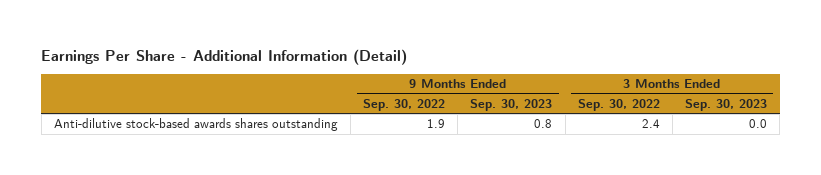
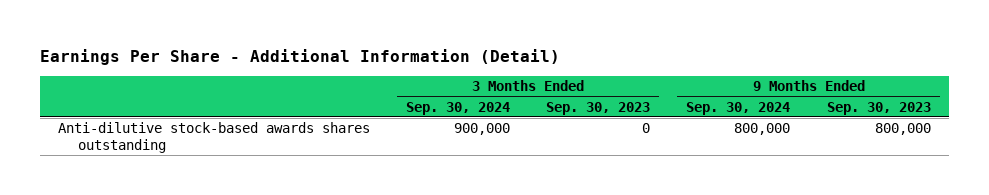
- | 9 Months Ended Sep. 30, 2022 | 9 Months Ended Sep. 30, 2023 | 3 Months Ended Sep. 30, 2022 | 3 Months Ended Sep. 30, 2023
+ | 3 Months Ended Sep. 30, 2024 | 3 Months Ended Sep. 30, 2023 | 9 Months Ended Sep. 30, 2024 | 9 Months Ended Sep. 30, 2023
- Anti-dilutive stock-based awards shares outstanding | 1.9 | 0.8 | 2.4 | 0.0
+ Anti-dilutive stock-based awards shares outstanding | 900,000 | 0 | 800,000 | 800,000

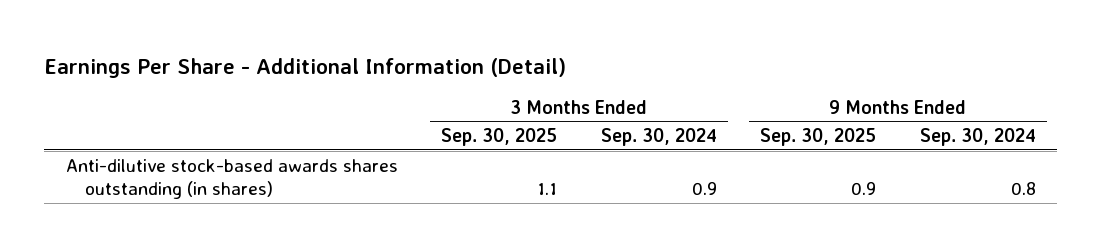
- | 3 Months Ended Sep. 30, 2024 | 3 Months Ended Sep. 30, 2023 | 9 Months Ended Sep. 30, 2024 | 9 Months Ended Sep. 30, 2023
+ | 3 Months Ended Sep. 30, 2025 | 3 Months Ended Sep. 30, 2024 | 9 Months Ended Sep. 30, 2025 | 9 Months Ended Sep. 30, 2024
- Anti-dilutive stock-based awards shares outstanding | 900,000 | 0 | 800,000 | 800,000
+ Anti-dilutive stock-based awards shares outstanding (in shares) | 1.1 | 0.9 | 0.9 | 0.8

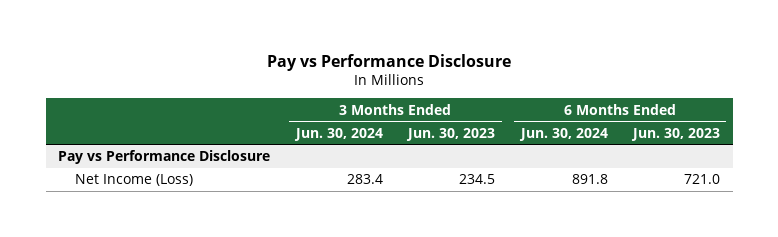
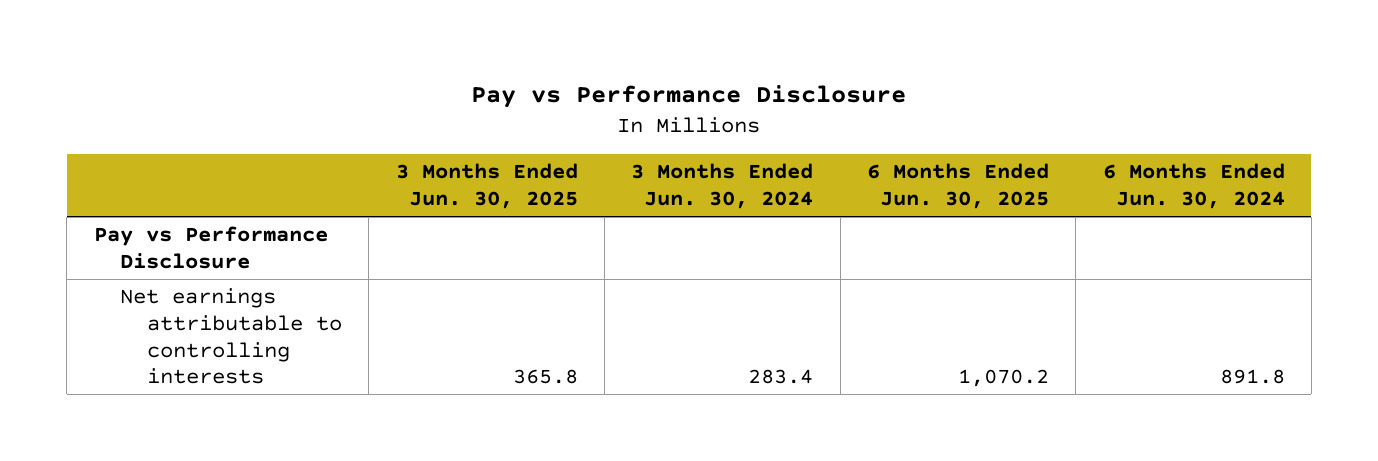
- | 3 Months Ended Jun. 30, 2024 | 3 Months Ended Jun. 30, 2023 | 6 Months Ended Jun. 30, 2024 | 6 Months Ended Jun. 30, 2023
+ | 3 Months Ended Jun. 30, 2025 | 3 Months Ended Jun. 30, 2024 | 6 Months Ended Jun. 30, 2025 | 6 Months Ended Jun. 30, 2024
- Net Income (Loss) | 283.4 | 234.5 | 891.8 | 721.0
+ Net earnings attributable to controlling interests | 365.8 | 283.4 | 1,070.2 | 891.8

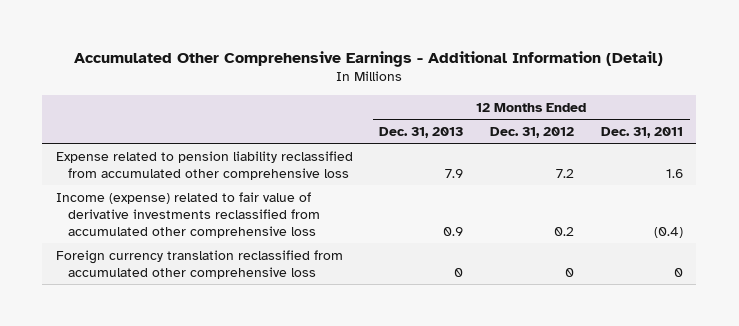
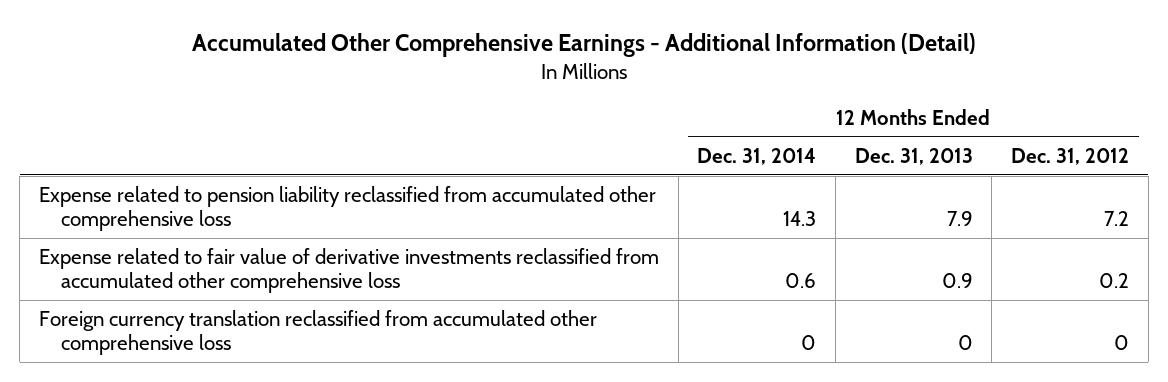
- | 12 Months Ended Dec. 31, 2013 | 12 Months Ended Dec. 31, 2012 | 12 Months Ended Dec. 31, 2011
+ | 12 Months Ended Dec. 31, 2014 | 12 Months Ended Dec. 31, 2013 | 12 Months Ended Dec. 31, 2012
- Income (expense) related to fair value of derivative investments reclassified from accumulated other comprehensive loss | 0.9 | 0.2 | (0.4)
+ Expense related to fair value of derivative investments reclassified from accumulated other comprehensive loss | 0.6 | 0.9 | 0.2

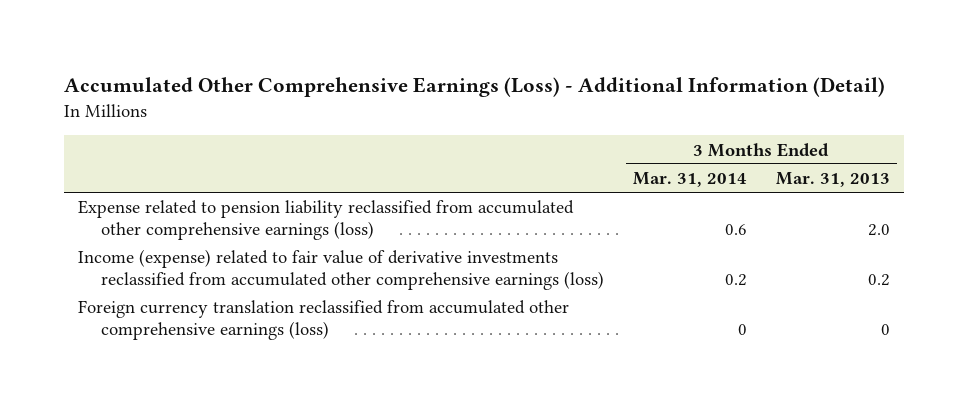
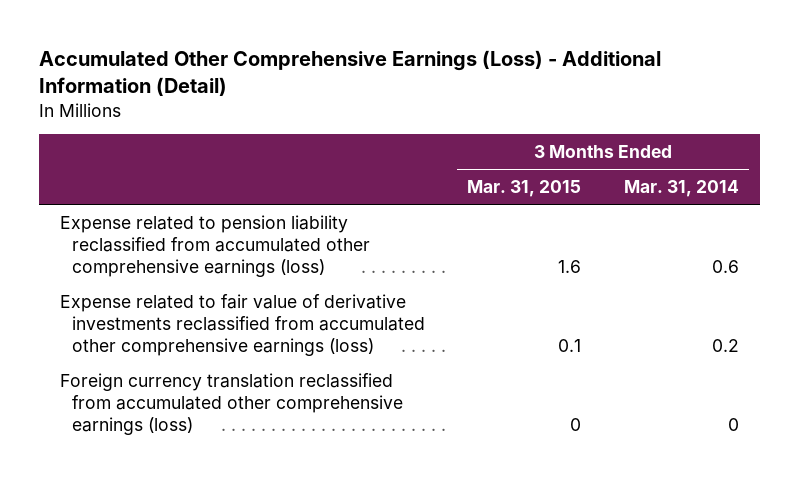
- | 3 Months Ended Mar. 31, 2014 | 3 Months Ended Mar. 31, 2013
+ | 3 Months Ended Mar. 31, 2015 | 3 Months Ended Mar. 31, 2014
- Income (expense) related to fair value of derivative investments reclassified from accumulated other comprehensive earnings (loss) | 0.2 | 0.2
+ Expense related to fair value of derivative investments reclassified from accumulated other comprehensive earnings (loss) | 0.1 | 0.2

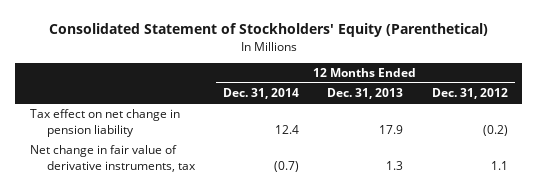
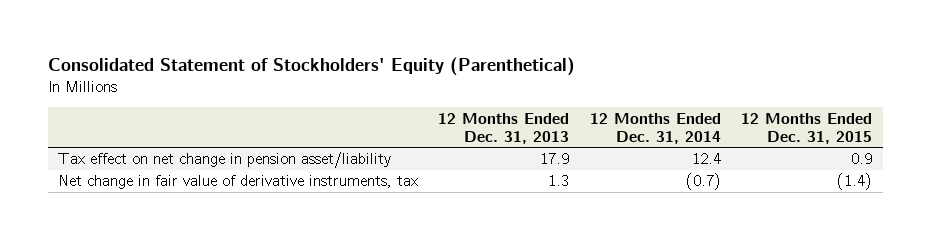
- | 12 Months Ended Dec. 31, 2014 | 12 Months Ended Dec. 31, 2013 | 12 Months Ended Dec. 31, 2012
+ | 12 Months Ended Dec. 31, 2013 | 12 Months Ended Dec. 31, 2014 | 12 Months Ended Dec. 31, 2015
- Tax effect on net change in pension liability | 12.4 | 17.9 | (0.2)
+ Tax effect on net change in pension asset/liability | 17.9 | 12.4 | 0.9

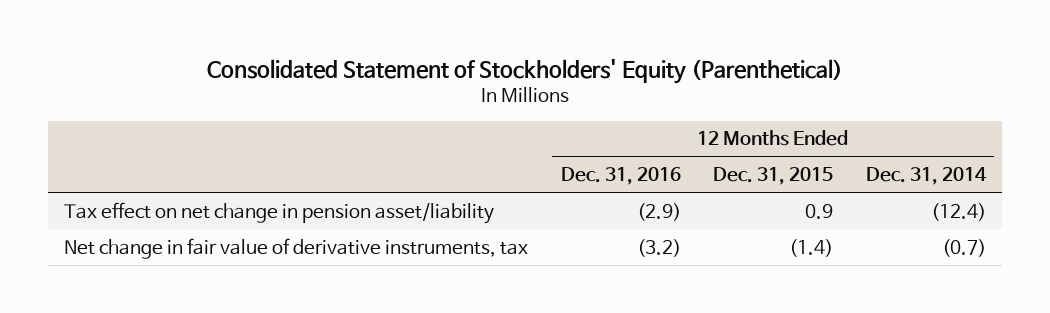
- | 12 Months Ended Dec. 31, 2013 | 12 Months Ended Dec. 31, 2014 | 12 Months Ended Dec. 31, 2015
+ | 12 Months Ended Dec. 31, 2016 | 12 Months Ended Dec. 31, 2015 | 12 Months Ended Dec. 31, 2014
- Tax effect on net change in pension asset/liability | 17.9 | 12.4 | 0.9
+ Tax effect on net change in pension asset/liability | (2.9) | 0.9 | (12.4)

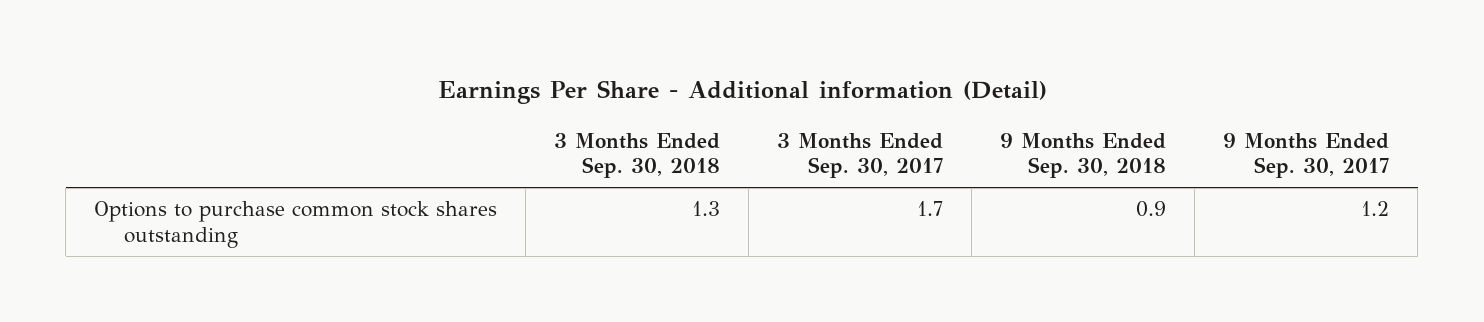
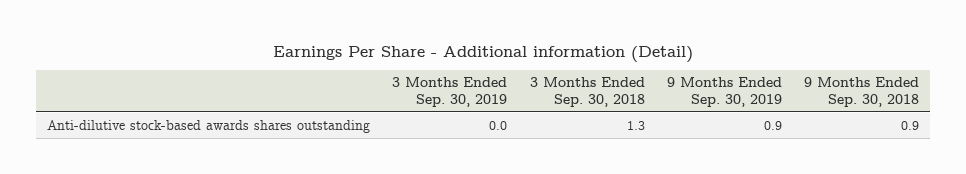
- | 3 Months Ended Sep. 30, 2018 | 3 Months Ended Sep. 30, 2017 | 9 Months Ended Sep. 30, 2018 | 9 Months Ended Sep. 30, 2017
+ | 3 Months Ended Sep. 30, 2019 | 3 Months Ended Sep. 30, 2018 | 9 Months Ended Sep. 30, 2019 | 9 Months Ended Sep. 30, 2018
- Options to purchase common stock shares outstanding | 1.3 | 1.7 | 0.9 | 1.2
+ Anti-dilutive stock-based awards shares outstanding | 0.0 | 1.3 | 0.9 | 0.9

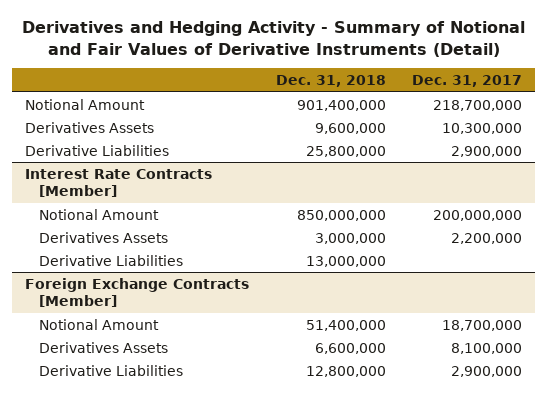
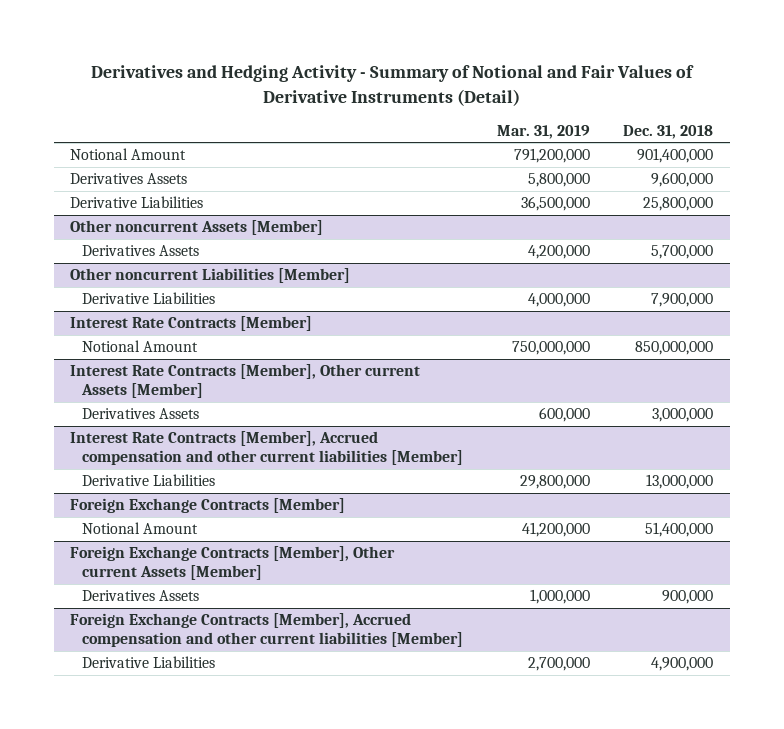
- | Dec. 31, 2018 | Dec. 31, 2017
+ | Mar. 31, 2019 | Dec. 31, 2018
+ Other noncurrent Assets [Member]
+ Derivatives Assets | 4,200,000 | 5,700,000
+ Other noncurrent Liabilities [Member]
+ Derivative Liabilities | 4,000,000 | 7,900,000
+ Interest Rate Contracts [Member], Other current Assets [Member]
+ Interest Rate Contracts [Member], Accrued compensation and other current liabilities [Member]
@ Foreign Exchange Contracts [Member]
- Derivatives Assets | 6,600,000 | 8,100,000
- Derivative Liabilities | 12,800,000 | 2,900,000
+ Foreign Exchange Contracts [Member], Other current Assets [Member]
+ Derivatives Assets | 1,000,000 | 900,000
+ Foreign Exchange Contracts [Member], Accrued compensation and other current liabilities [Member]
+ Derivative Liabilities | 2,700,000 | 4,900,000

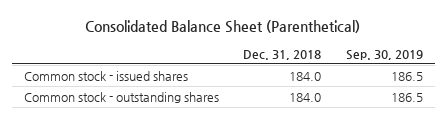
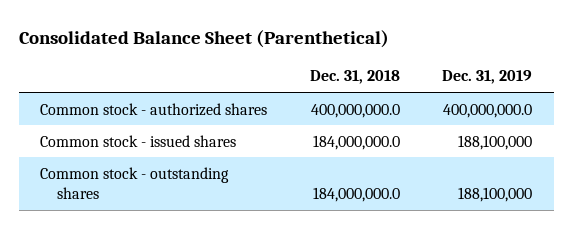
- | Dec. 31, 2018 | Sep. 30, 2019
+ | Dec. 31, 2018 | Dec. 31, 2019
- Common stock - issued shares | 184.0 | 186.5
- Common stock - outstanding shares | 184.0 | 186.5
+ Common stock - authorized shares | 400,000,000.0 | 400,000,000.0
+ Common stock - issued shares | 184,000,000.0 | 188,100,000
+ Common stock - outstanding shares | 184,000,000.0 | 188,100,000

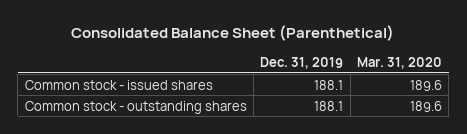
- | Dec. 31, 2018 | Dec. 31, 2019
+ | Dec. 31, 2019 | Mar. 31, 2020
- Common stock - authorized shares | 400,000,000.0 | 400,000,000.0
- Common stock - issued shares | 184,000,000.0 | 188,100,000
- Common stock - outstanding shares | 184,000,000.0 | 188,100,000
+ Common stock - issued shares | 188.1 | 189.6
+ Common stock - outstanding shares | 188.1 | 189.6

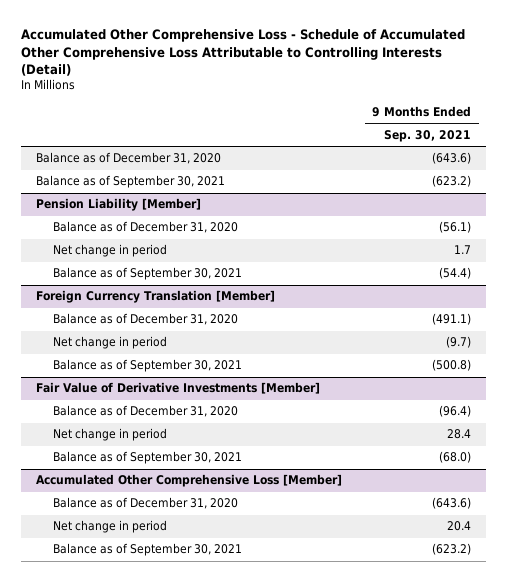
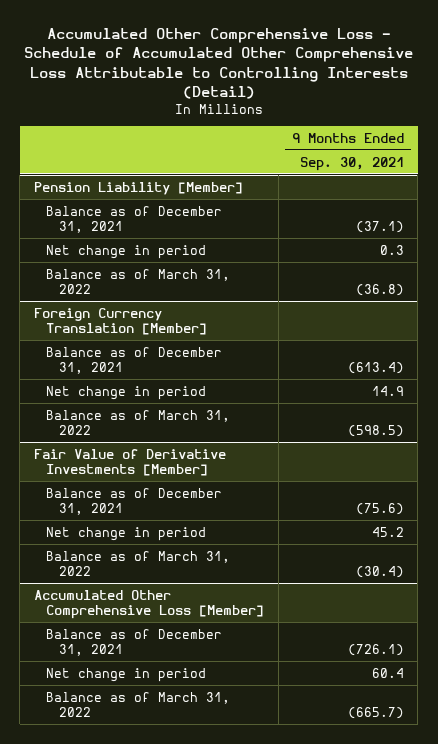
- Balance as of December 31, 2020 | (643.6)
- Balance as of September 30, 2021 | (623.2)
@ Pension Liability [Member]
- Balance as of December 31, 2020 | (56.1)
- Net change in period | 1.7
- Balance as of September 30, 2021 | (54.4)
+ Balance as of December 31, 2021 | (37.1)
+ Net change in period | 0.3
+ Balance as of March 31, 2022 | (36.8)
@ Foreign Currency Translation [Member]
- Balance as of December 31, 2020 | (491.1)
- Net change in period | (9.7)
- Balance as of September 30, 2021 | (500.8)
+ Balance as of December 31, 2021 | (613.4)
+ Net change in period | 14.9
+ Balance as of March 31, 2022 | (598.5)
@ Fair Value of Derivative Investments [Member]
- Balance as of December 31, 2020 | (96.4)
- Net change in period | 28.4
- Balance as of September 30, 2021 | (68.0)
+ Balance as of December 31, 2021 | (75.6)
+ Net change in period | 45.2
+ Balance as of March 31, 2022 | (30.4)
@ Accumulated Other Comprehensive Loss [Member]
- Balance as of December 31, 2020 | (643.6)
- Net change in period | 20.4
- Balance as of September 30, 2021 | (623.2)
+ Balance as of December 31, 2021 | (726.1)
+ Net change in period | 60.4
+ Balance as of March 31, 2022 | (665.7)

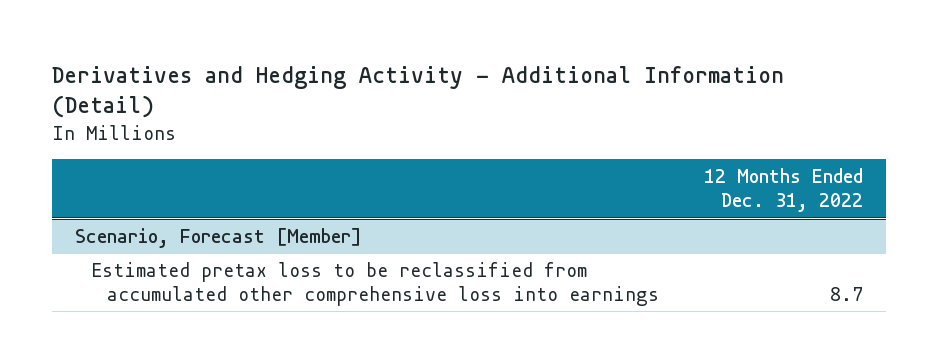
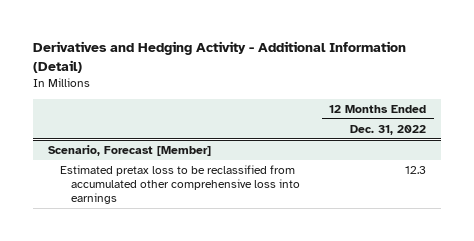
@ Scenario, Forecast [Member]
- Estimated pretax loss to be reclassified from accumulated other comprehensive loss into earnings | 8.7
+ Estimated pretax loss to be reclassified from accumulated other comprehensive loss into earnings | 12.3

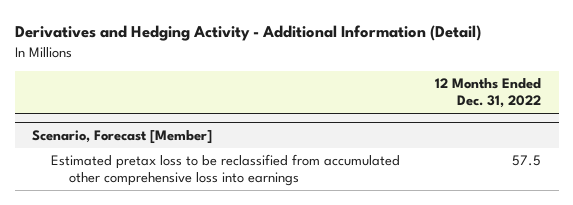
@ Scenario, Forecast [Member]
- Estimated pretax loss to be reclassified from accumulated other comprehensive loss into earnings | 12.3
+ Estimated pretax loss to be reclassified from accumulated other comprehensive loss into earnings | 57.5

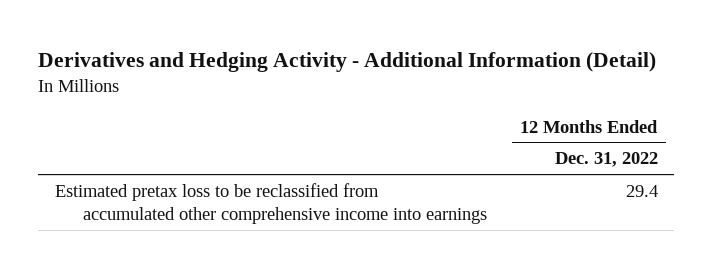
- Scenario, Forecast [Member]
- Estimated pretax loss to be reclassified from accumulated other comprehensive loss into earnings | 57.5
+ Estimated pretax loss to be reclassified from accumulated other comprehensive income into earnings | 29.4

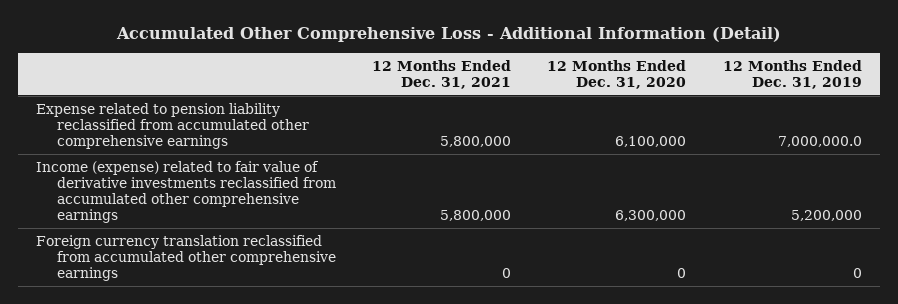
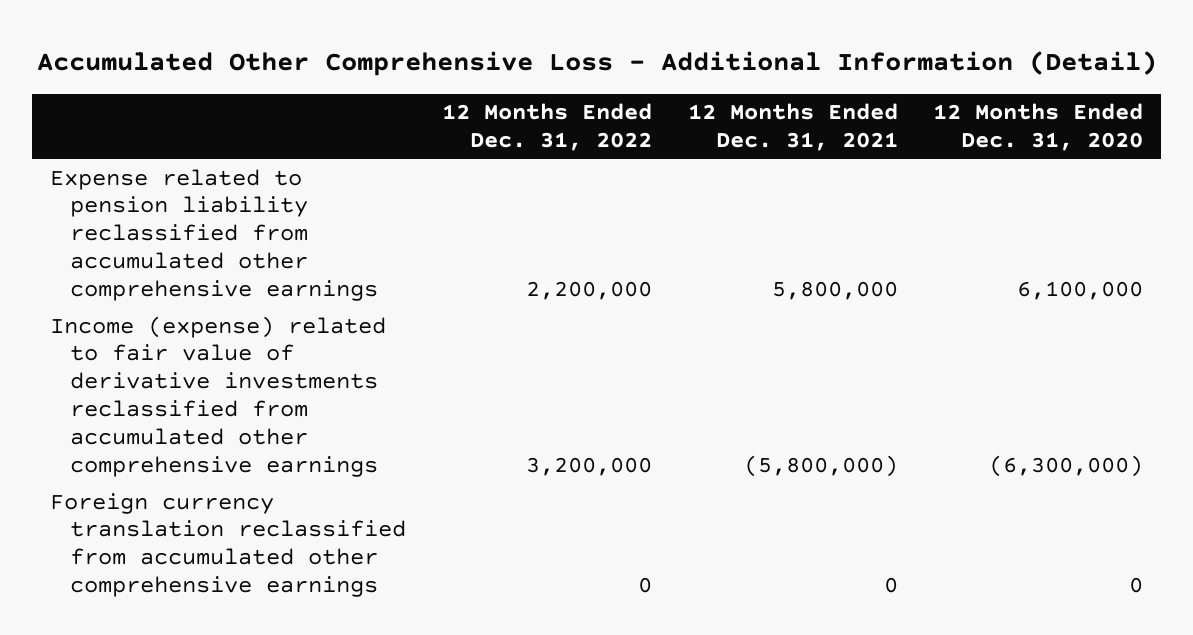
- | 12 Months Ended Dec. 31, 2021 | 12 Months Ended Dec. 31, 2020 | 12 Months Ended Dec. 31, 2019
+ | 12 Months Ended Dec. 31, 2022 | 12 Months Ended Dec. 31, 2021 | 12 Months Ended Dec. 31, 2020
- Income (expense) related to fair value of derivative investments reclassified from accumulated other comprehensive earnings | 5,800,000 | 6,300,000 | 5,200,000
+ Income (expense) related to fair value of derivative investments reclassified from accumulated other comprehensive earnings | 3,200,000 | (5,800,000) | (6,300,000)

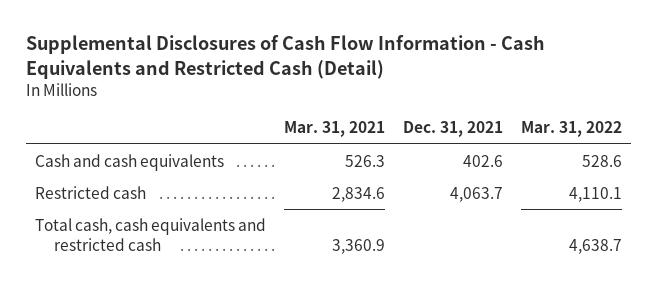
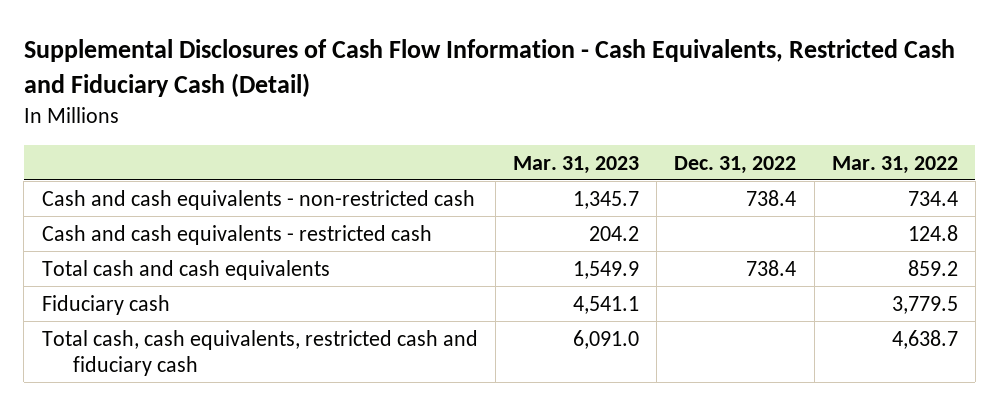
- Supplemental Disclosures of Cash Flow Information - Cash Equivalents and Restricted Cash (Detail)
+ Supplemental Disclosures of Cash Flow Information - Cash Equivalents, Restricted Cash and Fiduciary Cash (Detail)
- | Mar. 31, 2021 | Dec. 31, 2021 | Mar. 31, 2022
+ | Mar. 31, 2023 | Dec. 31, 2022 | Mar. 31, 2022
- Cash and cash equivalents | 526.3 | 402.6 | 528.6
- Restricted cash | 2,834.6 | 4,063.7 | 4,110.1
- Total cash, cash equivalents and restricted cash | 3,360.9 | | 4,638.7
+ Cash and cash equivalents - non-restricted cash | 1,345.7 | 738.4 | 734.4
+ Cash and cash equivalents - restricted cash | 204.2 | | 124.8
+ Total cash and cash equivalents | 1,549.9 | 738.4 | 859.2
+ Fiduciary cash | 4,541.1 | | 3,779.5
+ Total cash, cash equivalents, restricted cash and fiduciary cash | 6,091.0 | | 4,638.7

